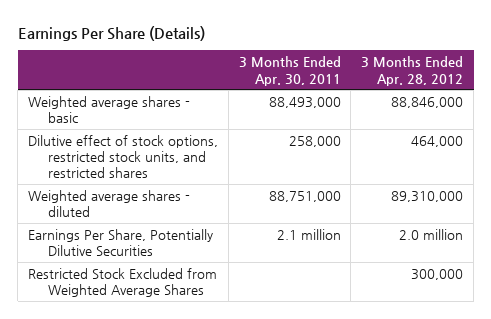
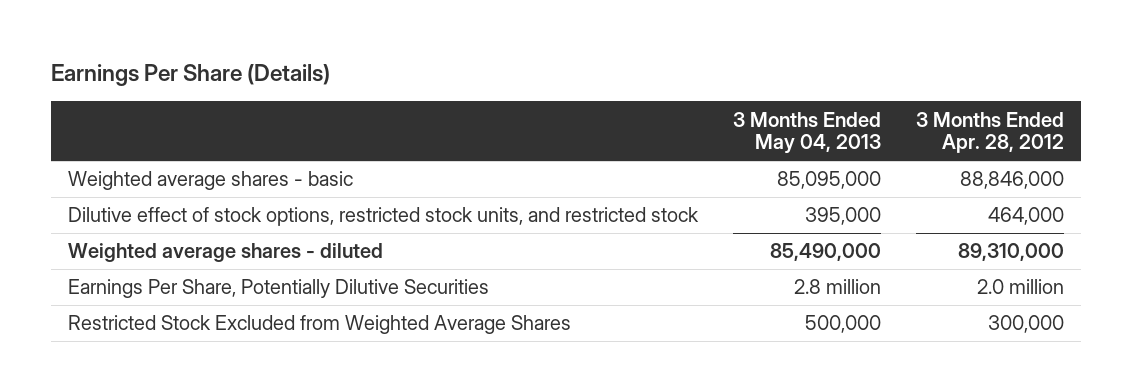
- | 3 Months Ended Apr. 30, 2011 | 3 Months Ended Apr. 28, 2012
+ | 3 Months Ended May 04, 2013 | 3 Months Ended Apr. 28, 2012
- Dilutive effect of stock options, restricted stock units, and restricted shares | 258,000 | 464,000
+ Dilutive effect of stock options, restricted stock units, and restricted stock | 395,000 | 464,000

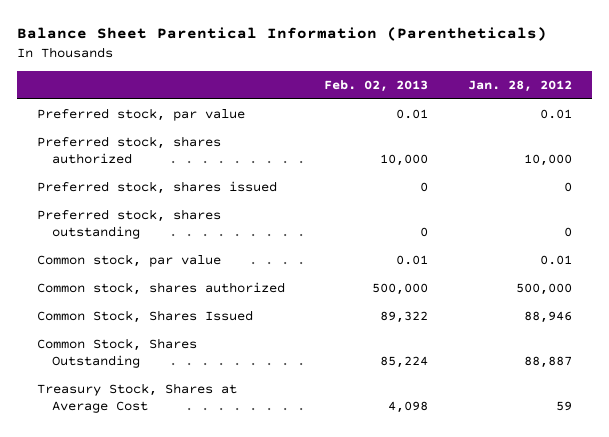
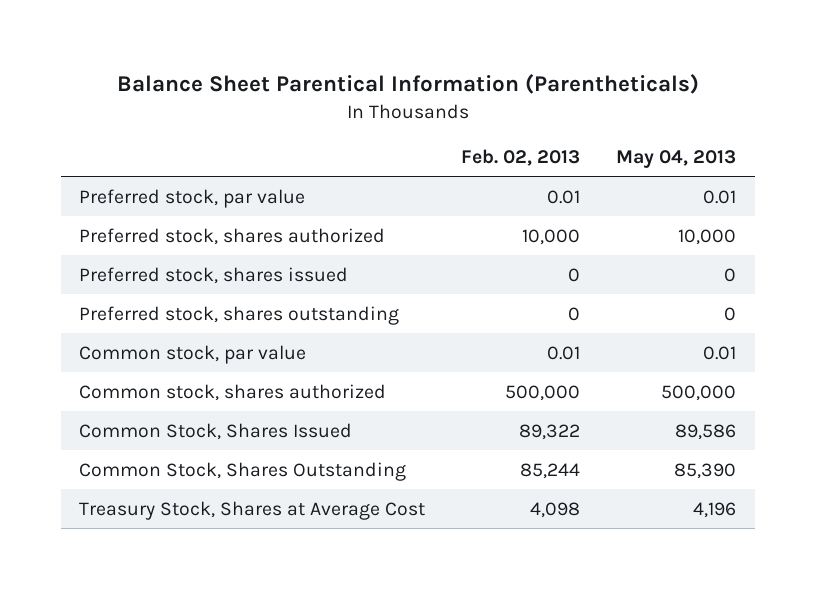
- | Feb. 02, 2013 | Jan. 28, 2012
+ | Feb. 02, 2013 | May 04, 2013
- Common Stock, Shares Outstanding | 85,224 | 88,887
+ Common Stock, Shares Outstanding | 85,244 | 85,390

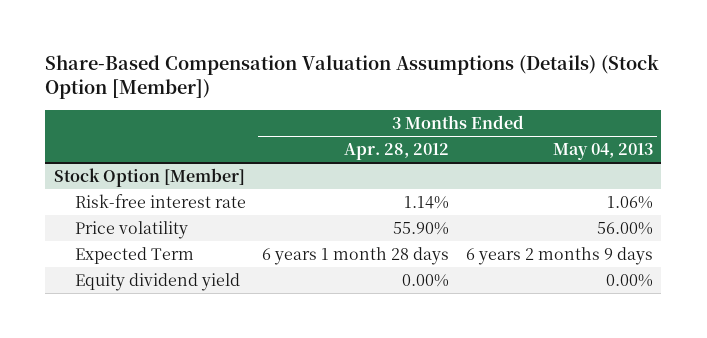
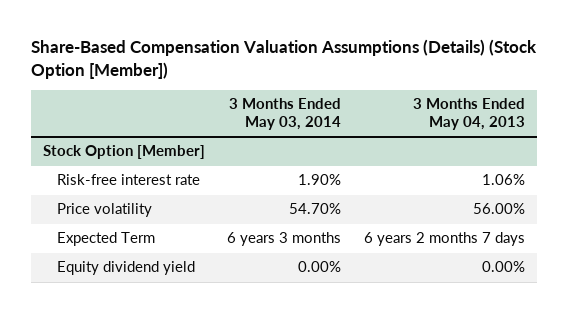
- | 3 Months Ended Apr. 28, 2012 | 3 Months Ended May 04, 2013
+ | 3 Months Ended May 03, 2014 | 3 Months Ended May 04, 2013
@ Stock Option [Member]
- Expected Term | 6 years 1 month 28 days | 6 years 2 months 9 days
+ Expected Term | 6 years 3 months | 6 years 2 months 7 days

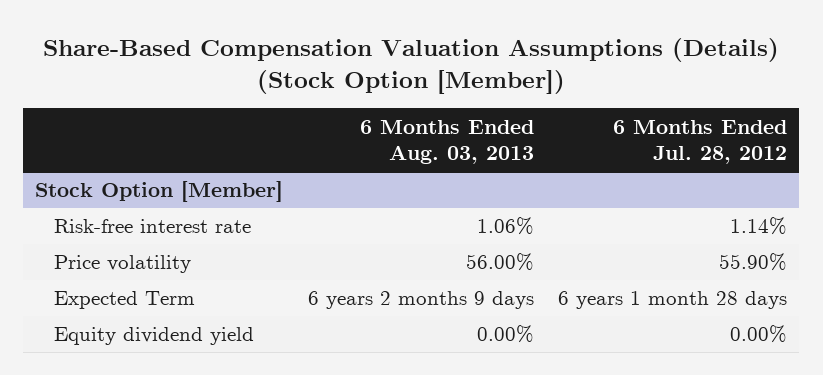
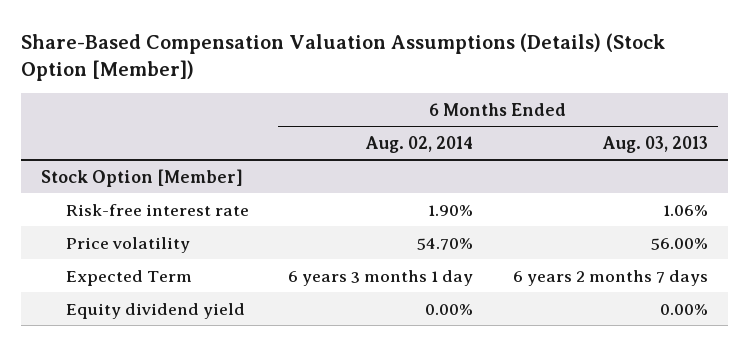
- | 6 Months Ended Aug. 03, 2013 | 6 Months Ended Jul. 28, 2012
+ | 6 Months Ended Aug. 02, 2014 | 6 Months Ended Aug. 03, 2013
@ Stock Option [Member]
- Expected Term | 6 years 2 months 9 days | 6 years 1 month 28 days
+ Expected Term | 6 years 3 months 1 day | 6 years 2 months 7 days

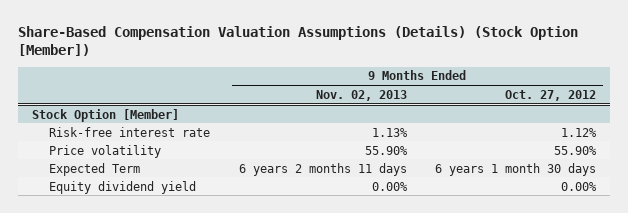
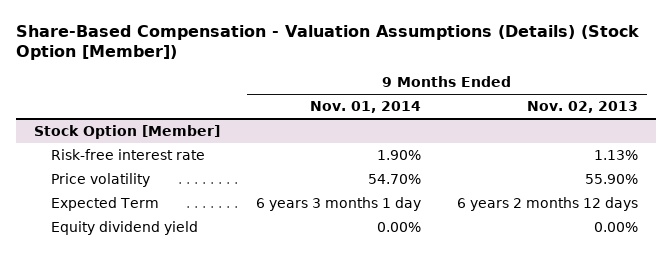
- Share-Based Compensation Valuation Assumptions (Details) (Stock Option [Member])
+ Share-Based Compensation - Valuation Assumptions (Details) (Stock Option [Member])
- | 9 Months Ended Nov. 02, 2013 | 9 Months Ended Oct. 27, 2012
+ | 9 Months Ended Nov. 01, 2014 | 9 Months Ended Nov. 02, 2013
@ Stock Option [Member]
- Expected Term | 6 years 2 months 11 days | 6 years 1 month 30 days
+ Expected Term | 6 years 3 months 1 day | 6 years 2 months 12 days

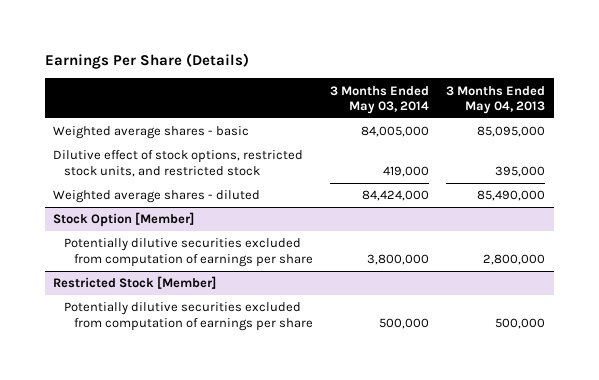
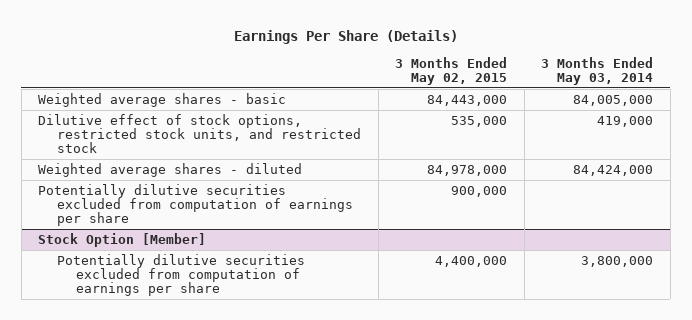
- | 3 Months Ended May 03, 2014 | 3 Months Ended May 04, 2013
+ | 3 Months Ended May 02, 2015 | 3 Months Ended May 03, 2014
+ Potentially dilutive securities excluded from computation of earnings per share | 900,000 |
- Restricted Stock [Member]
- Potentially dilutive securities excluded from computation of earnings per share | 500,000 | 500,000

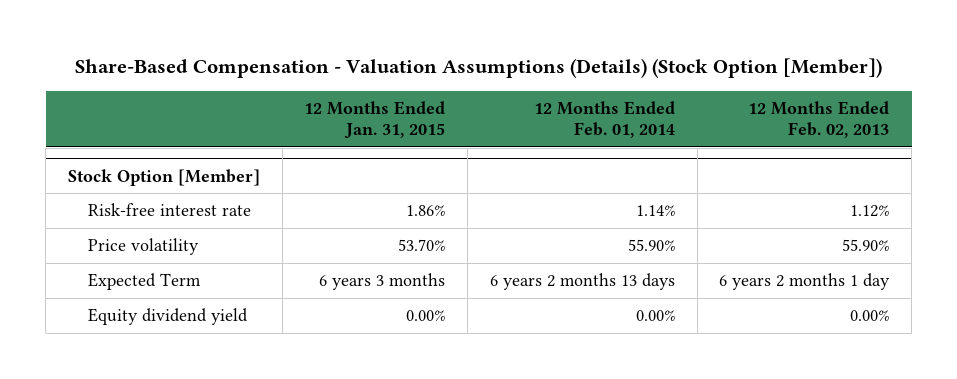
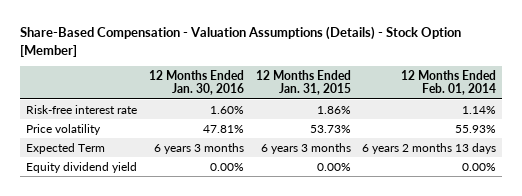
- Share-Based Compensation - Valuation Assumptions (Details) (Stock Option [Member])
+ Share-Based Compensation - Valuation Assumptions (Details) - Stock Option [Member]
- | 12 Months Ended Jan. 31, 2015 | 12 Months Ended Feb. 01, 2014 | 12 Months Ended Feb. 02, 2013
+ | 12 Months Ended Jan. 30, 2016 | 12 Months Ended Jan. 31, 2015 | 12 Months Ended Feb. 01, 2014
- Stock Option [Member]
- Price volatility | 53.70% | 55.90% | 55.90%
+ Price volatility | 47.81% | 53.73% | 55.93%

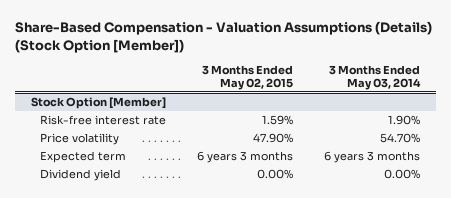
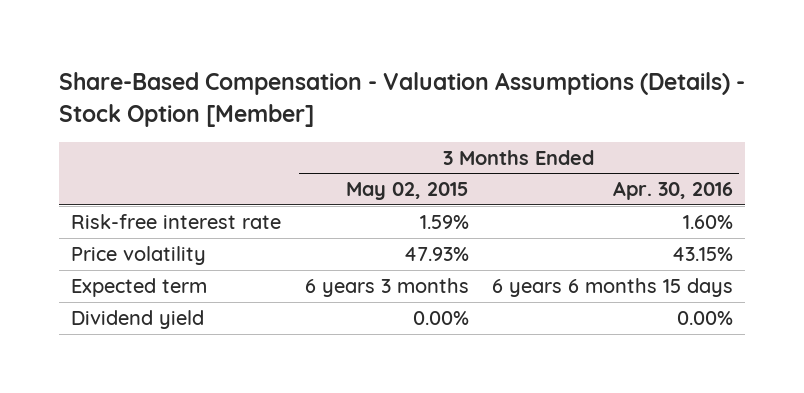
- Share-Based Compensation - Valuation Assumptions (Details) (Stock Option [Member])
+ Share-Based Compensation - Valuation Assumptions (Details) - Stock Option [Member]
- | 3 Months Ended May 02, 2015 | 3 Months Ended May 03, 2014
+ | 3 Months Ended May 02, 2015 | 3 Months Ended Apr. 30, 2016
- Stock Option [Member]
- Price volatility | 47.90% | 54.70%
+ Price volatility | 47.93% | 43.15%

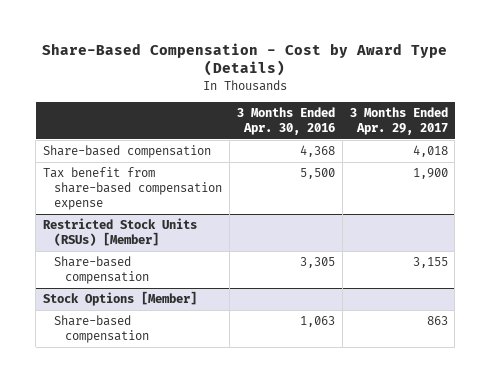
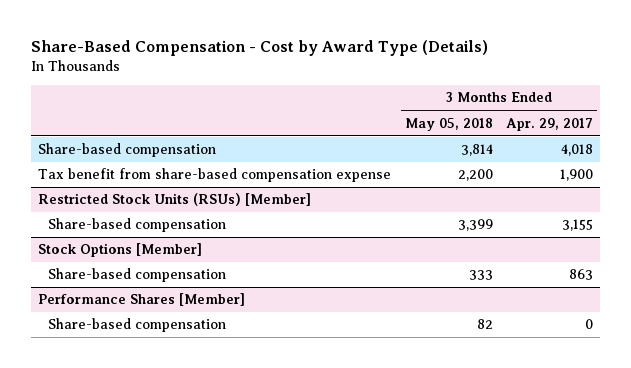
- | 3 Months Ended Apr. 30, 2016 | 3 Months Ended Apr. 29, 2017
+ | 3 Months Ended May 05, 2018 | 3 Months Ended Apr. 29, 2017
+ Performance Shares [Member]
+ Share-based compensation | 82 | 0

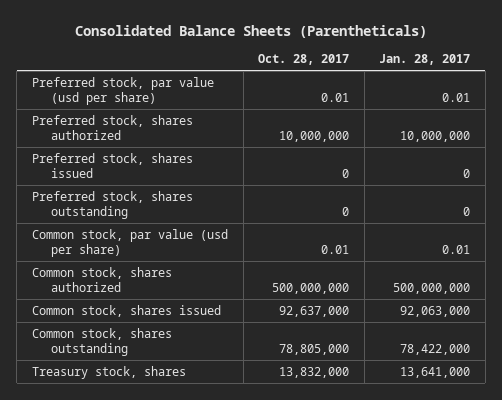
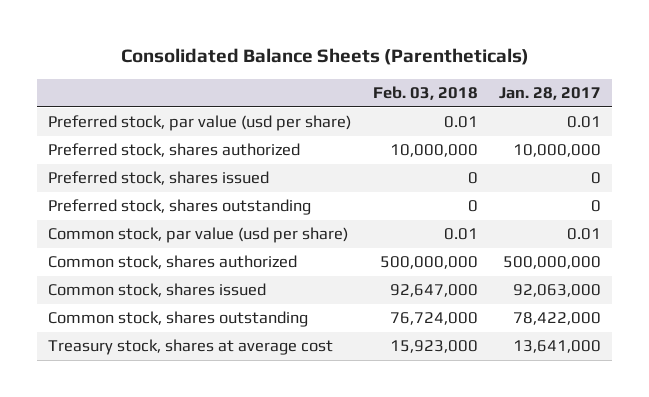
- | Oct. 28, 2017 | Jan. 28, 2017
+ | Feb. 03, 2018 | Jan. 28, 2017
- Treasury stock, shares | 13,832,000 | 13,641,000
+ Treasury stock, shares at average cost | 15,923,000 | 13,641,000

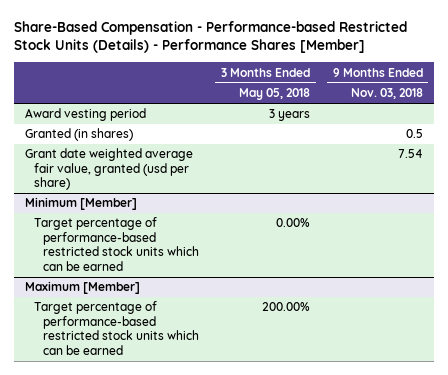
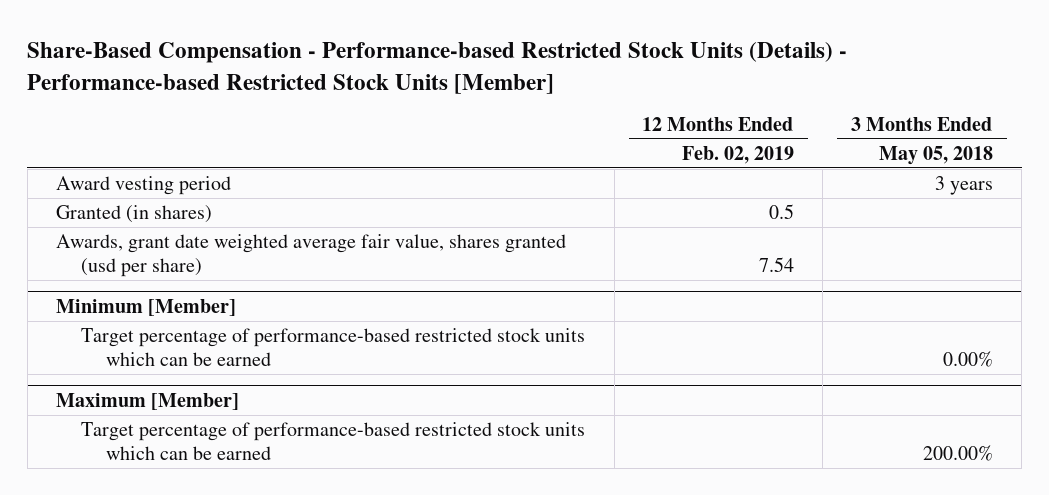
- Share-Based Compensation - Performance-based Restricted Stock Units (Details) - Performance Shares [Member]
+ Share-Based Compensation - Performance-based Restricted Stock Units (Details) - Performance-based Restricted Stock Units [Member]
- | 3 Months Ended May 05, 2018 | 9 Months Ended Nov. 03, 2018
+ | 12 Months Ended Feb. 02, 2019 | 3 Months Ended May 05, 2018
- Grant date weighted average fair value, granted (usd per share) | | 7.54
+ Awards, grant date weighted average fair value, shares granted (usd per share) | 7.54 |

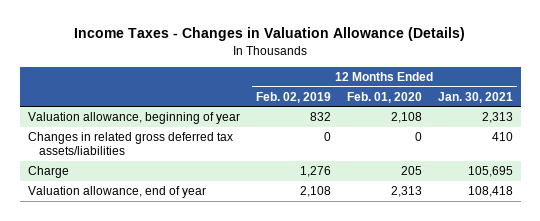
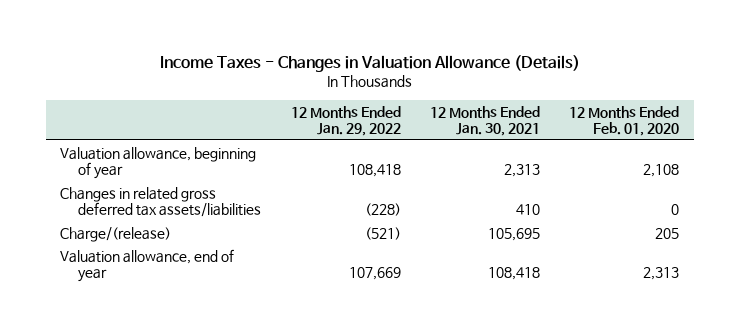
- | 12 Months Ended Feb. 02, 2019 | 12 Months Ended Feb. 01, 2020 | 12 Months Ended Jan. 30, 2021
+ | 12 Months Ended Jan. 29, 2022 | 12 Months Ended Jan. 30, 2021 | 12 Months Ended Feb. 01, 2020
- Charge | 1,276 | 205 | 105,695
+ Charge/(release) | (521) | 105,695 | 205

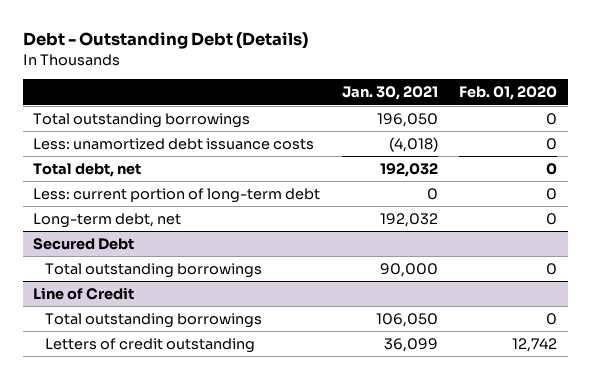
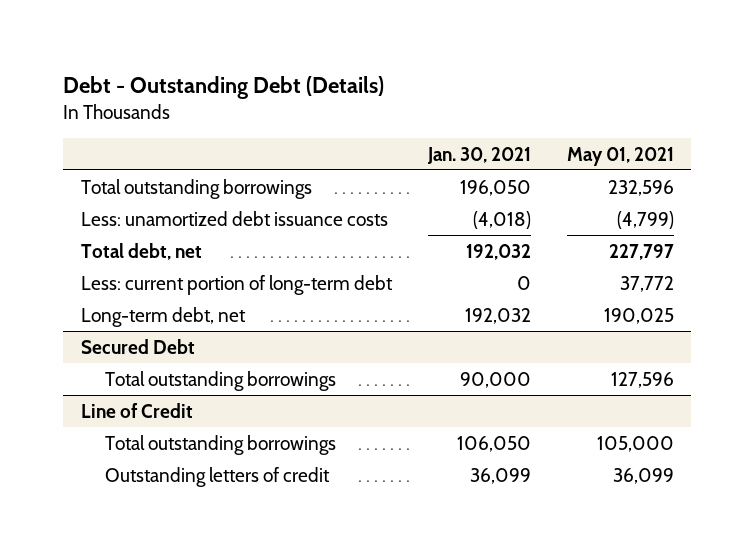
- | Jan. 30, 2021 | Feb. 01, 2020
+ | Jan. 30, 2021 | May 01, 2021
@ Line of Credit
- Letters of credit outstanding | 36,099 | 12,742
+ Outstanding letters of credit | 36,099 | 36,099

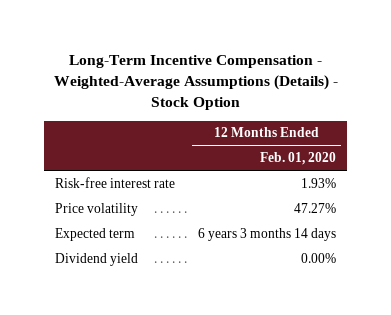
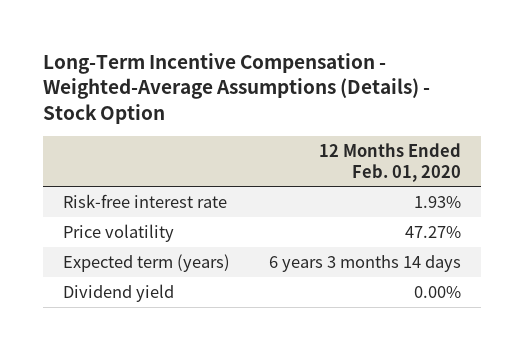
- Expected term | 6 years 3 months 14 days
+ Expected term (years) | 6 years 3 months 14 days

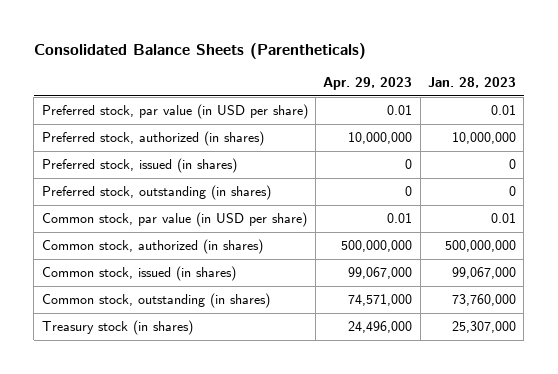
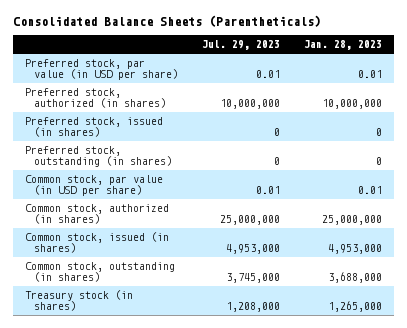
- | Apr. 29, 2023 | Jan. 28, 2023
+ | Jul. 29, 2023 | Jan. 28, 2023
- Common stock, authorized (in shares) | 500,000,000 | 500,000,000
- Common stock, issued (in shares) | 99,067,000 | 99,067,000
- Common stock, outstanding (in shares) | 74,571,000 | 73,760,000
- Treasury stock (in shares) | 24,496,000 | 25,307,000
+ Common stock, authorized (in shares) | 25,000,000 | 25,000,000
+ Common stock, issued (in shares) | 4,953,000 | 4,953,000
+ Common stock, outstanding (in shares) | 3,745,000 | 3,688,000
+ Treasury stock (in shares) | 1,208,000 | 1,265,000

